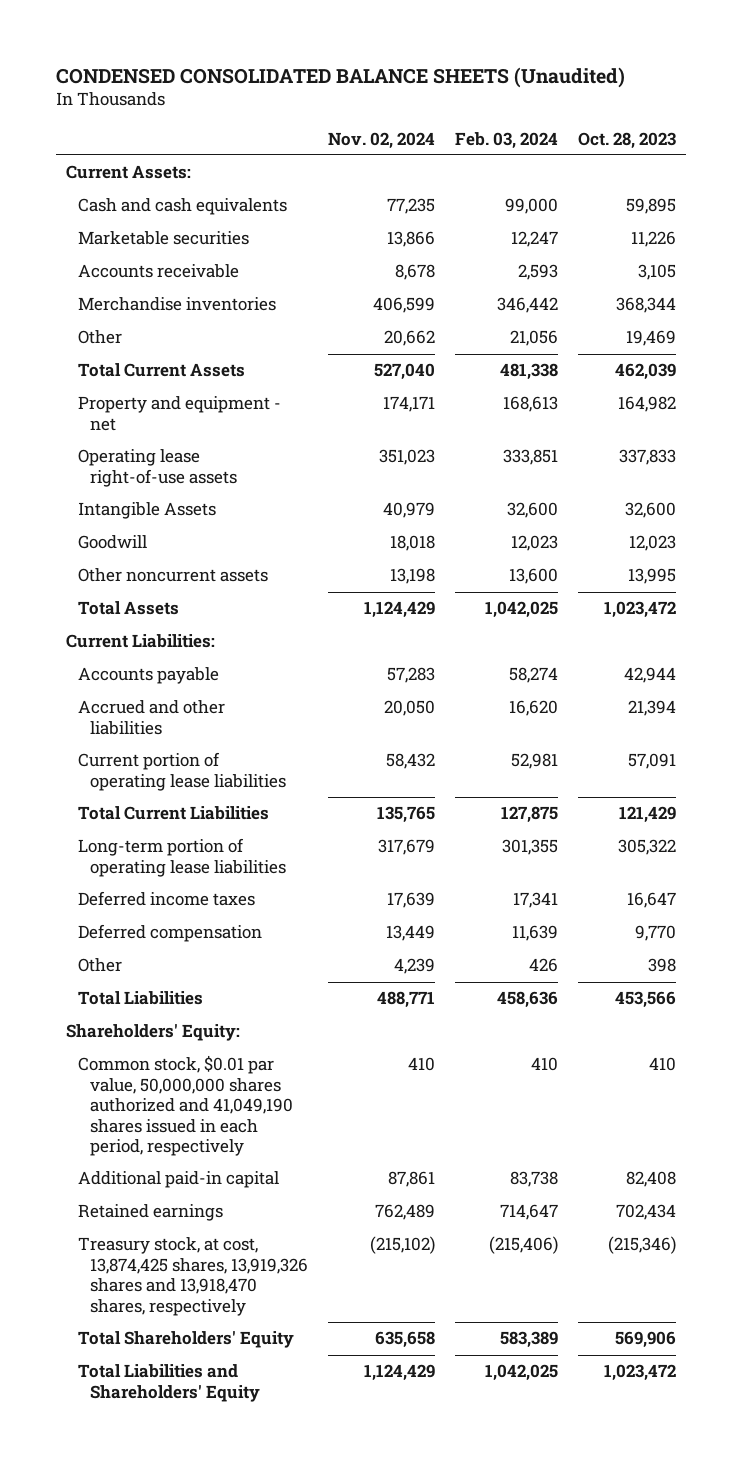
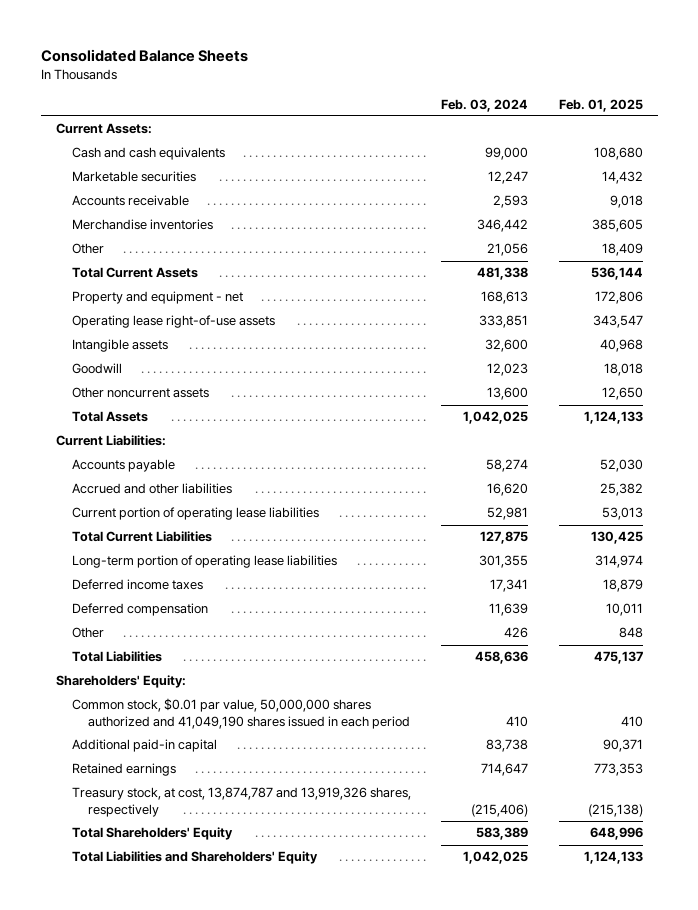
- CONDENSED CONSOLIDATED BALANCE SHEETS (Unaudited)
+ Consolidated Balance Sheets
- | Nov. 02, 2024 | Feb. 03, 2024 | Oct. 28, 2023
+ | Feb. 03, 2024 | Feb. 01, 2025
- Intangible Assets | 40,979 | 32,600 | 32,600
+ Intangible assets | 32,600 | 40,968
- Common stock, $0.01 par value, 50,000,000 shares authorized and 41,049,190 shares issued in each period, respectively | 410 | 410 | 410
+ Common stock, $0.01 par value, 50,000,000 shares authorized and 41,049,190 shares issued in each period | 410 | 410
- Treasury stock, at cost, 13,874,425 shares, 13,919,326 shares and 13,918,470 shares, respectively | (215,102) | (215,406) | (215,346)
+ Treasury stock, at cost, 13,874,787 and 13,919,326 shares, respectively | (215,406) | (215,138)

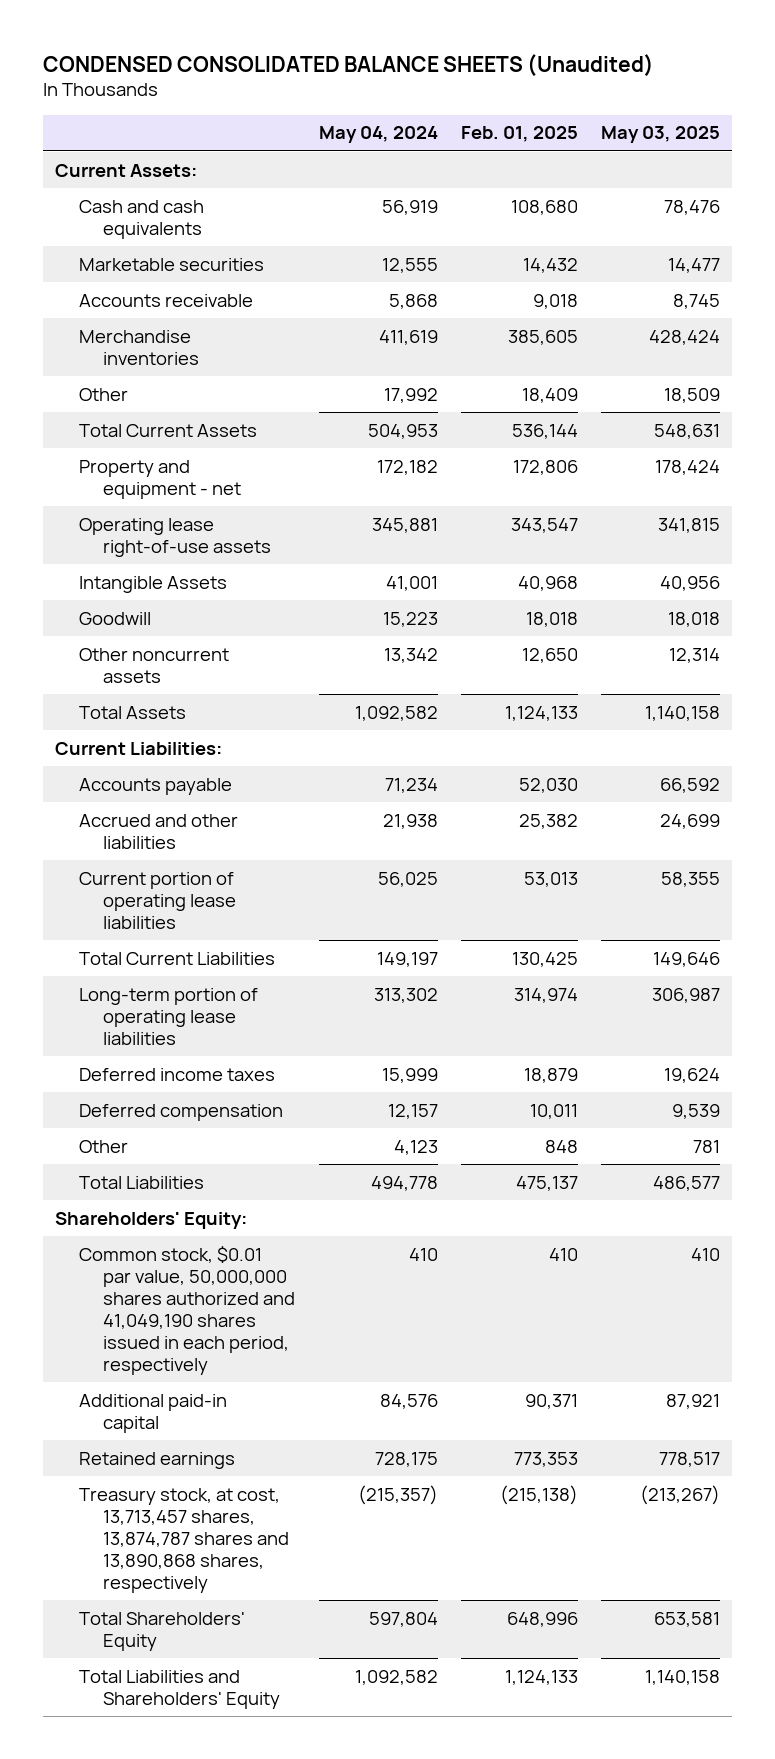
- Consolidated Balance Sheets
+ CONDENSED CONSOLIDATED BALANCE SHEETS (Unaudited)
- | Feb. 03, 2024 | Feb. 01, 2025
+ | May 04, 2024 | Feb. 01, 2025 | May 03, 2025
- Intangible assets | 32,600 | 40,968
+ Intangible Assets | 41,001 | 40,968 | 40,956
- Common stock, $0.01 par value, 50,000,000 shares authorized and 41,049,190 shares issued in each period | 410 | 410
+ Common stock, $0.01 par value, 50,000,000 shares authorized and 41,049,190 shares issued in each period, respectively | 410 | 410 | 410
- Treasury stock, at cost, 13,874,787 and 13,919,326 shares, respectively | (215,406) | (215,138)
+ Treasury stock, at cost, 13,713,457 shares, 13,874,787 shares and 13,890,868 shares, respectively | (215,357) | (215,138) | (213,267)

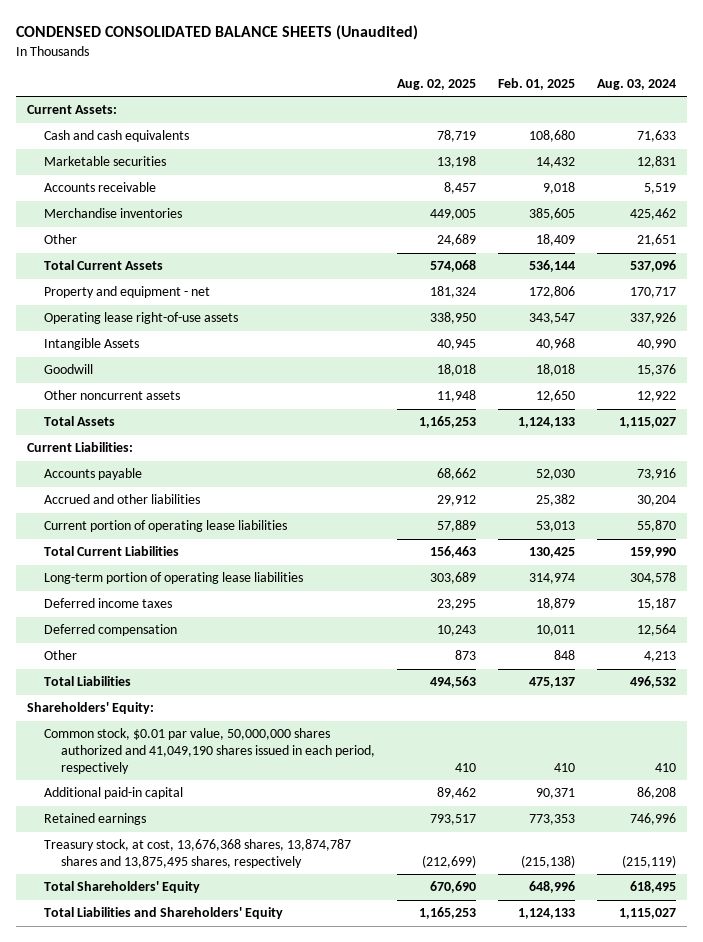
- | May 04, 2024 | Feb. 01, 2025 | May 03, 2025
+ | Aug. 02, 2025 | Feb. 01, 2025 | Aug. 03, 2024
- Treasury stock, at cost, 13,713,457 shares, 13,874,787 shares and 13,890,868 shares, respectively | (215,357) | (215,138) | (213,267)
+ Treasury stock, at cost, 13,676,368 shares, 13,874,787 shares and 13,875,495 shares, respectively | (212,699) | (215,138) | (215,119)

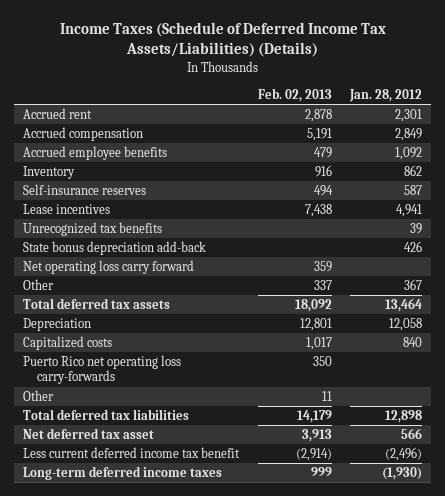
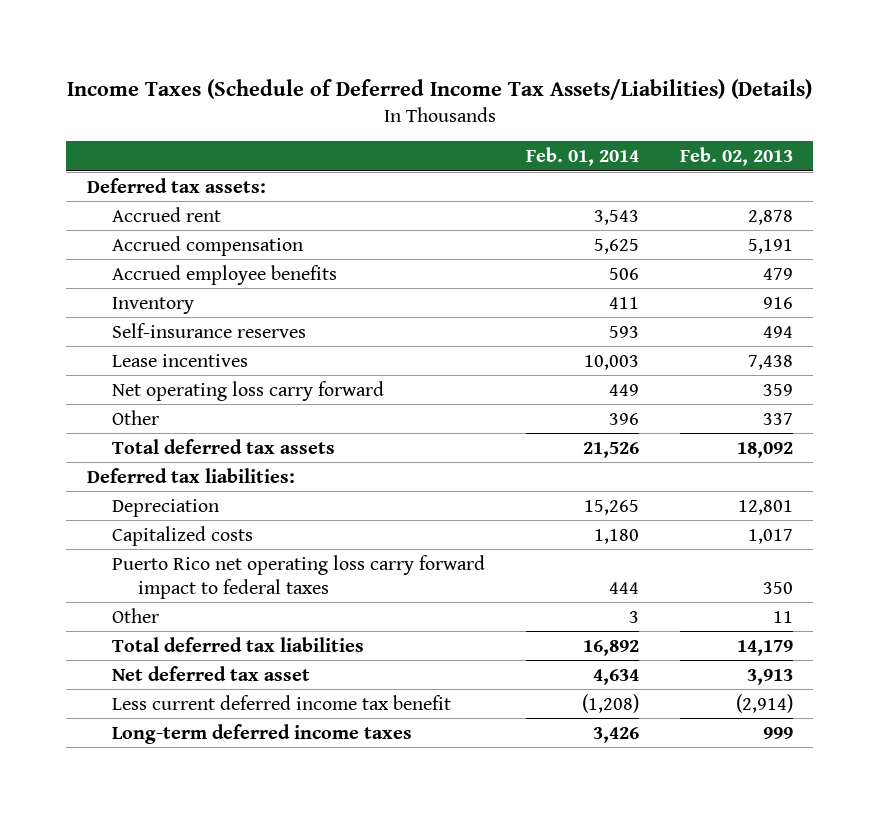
- | Feb. 02, 2013 | Jan. 28, 2012
+ | Feb. 01, 2014 | Feb. 02, 2013
+ Deferred tax assets:
- Unrecognized tax benefits | | 39
- State bonus depreciation add-back | | 426
+ Deferred tax liabilities:
- Puerto Rico net operating loss carry-forwards | 350 |
+ Puerto Rico net operating loss carry forward impact to federal taxes | 444 | 350

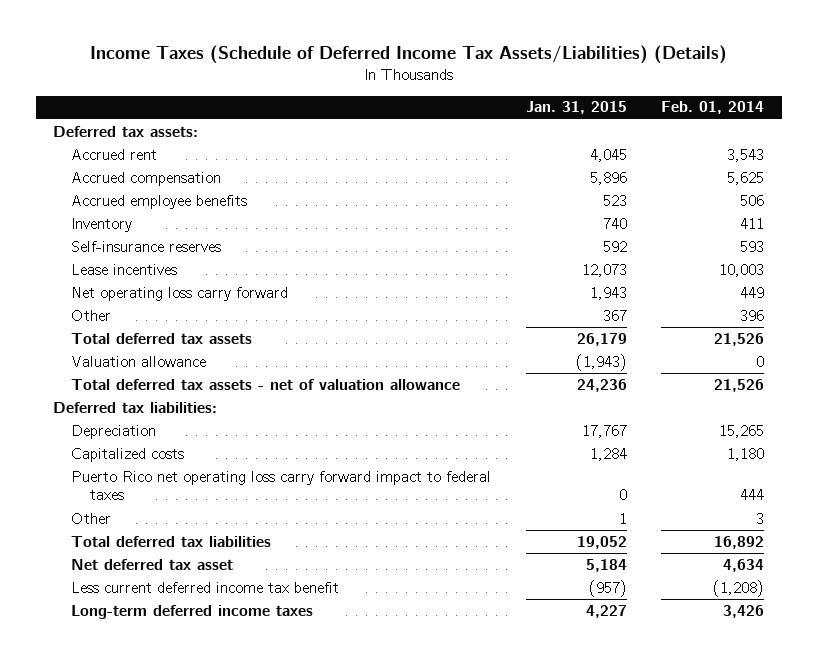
- | Feb. 01, 2014 | Feb. 02, 2013
+ | Jan. 31, 2015 | Feb. 01, 2014
+ Valuation allowance | (1,943) | 0
+ Total deferred tax assets - net of valuation allowance | 24,236 | 21,526

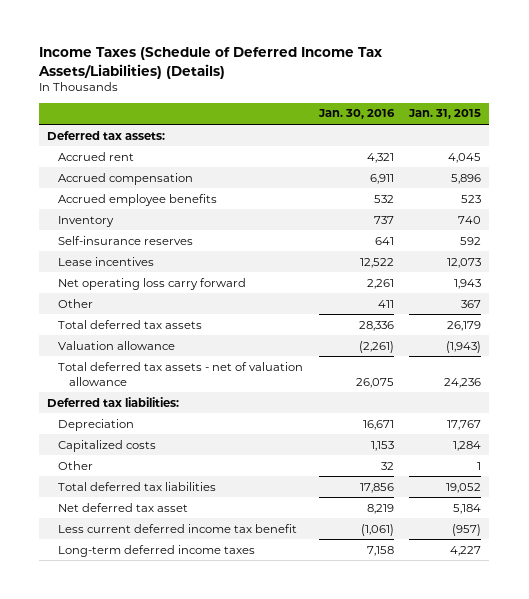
- | Jan. 31, 2015 | Feb. 01, 2014
+ | Jan. 30, 2016 | Jan. 31, 2015
- Puerto Rico net operating loss carry forward impact to federal taxes | 0 | 444

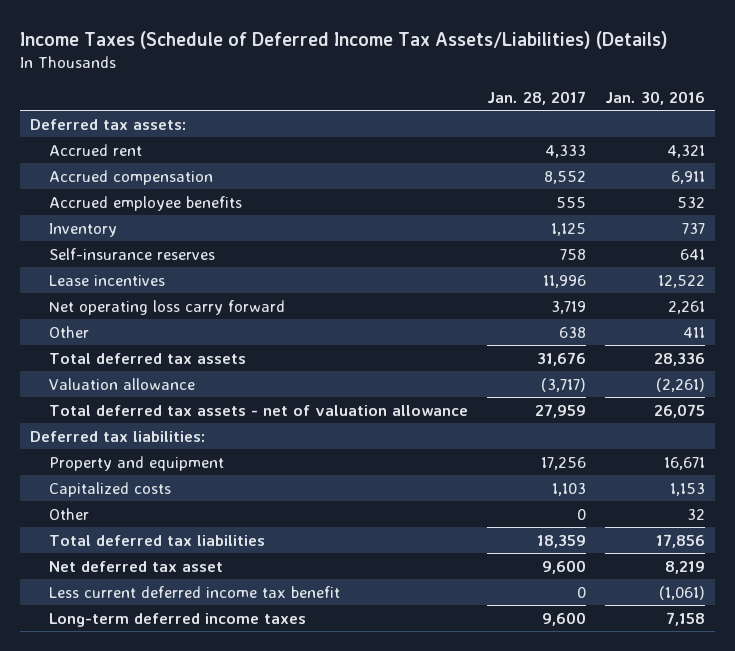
- | Jan. 30, 2016 | Jan. 31, 2015
+ | Jan. 28, 2017 | Jan. 30, 2016
- Depreciation | 16,671 | 17,767
+ Property and equipment | 17,256 | 16,671

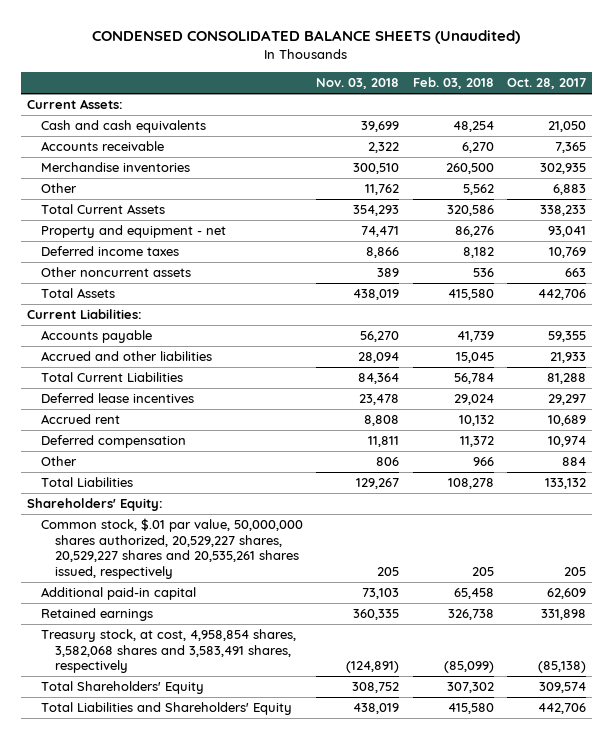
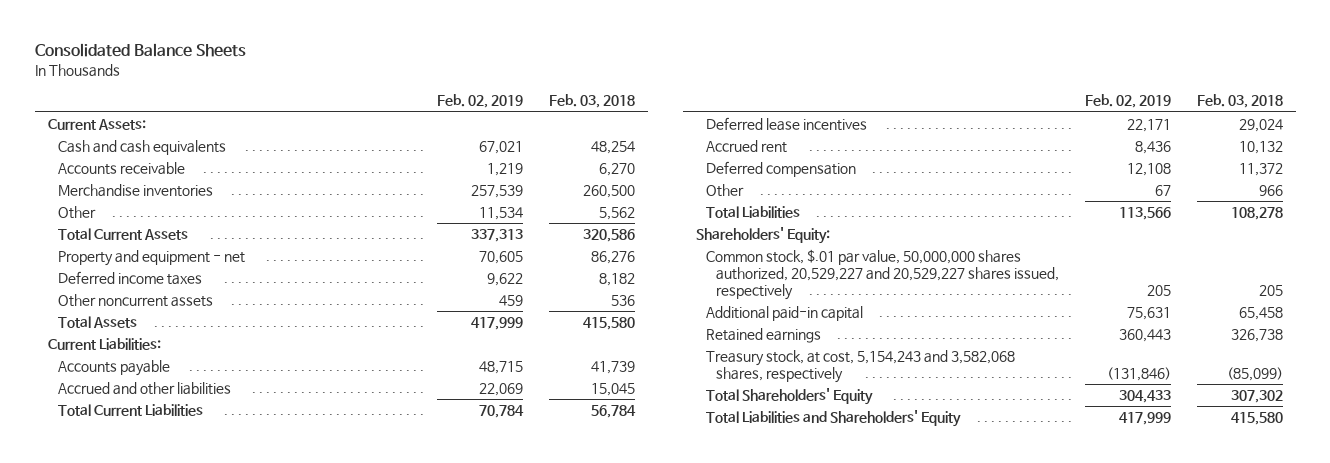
- CONDENSED CONSOLIDATED BALANCE SHEETS (Unaudited)
+ Consolidated Balance Sheets
- | Nov. 03, 2018 | Feb. 03, 2018 | Oct. 28, 2017
+ | Feb. 02, 2019 | Feb. 03, 2018
- Common stock, $.01 par value, 50,000,000 shares authorized, 20,529,227 shares, 20,529,227 shares and 20,535,261 shares issued, respectively | 205 | 205 | 205
+ Common stock, $.01 par value, 50,000,000 shares authorized, 20,529,227 and 20,529,227 shares issued, respectively | 205 | 205
- Treasury stock, at cost, 4,958,854 shares, 3,582,068 shares and 3,583,491 shares, respectively | (124,891) | (85,099) | (85,138)
+ Treasury stock, at cost, 5,154,243 and 3,582,068 shares, respectively | (131,846) | (85,099)

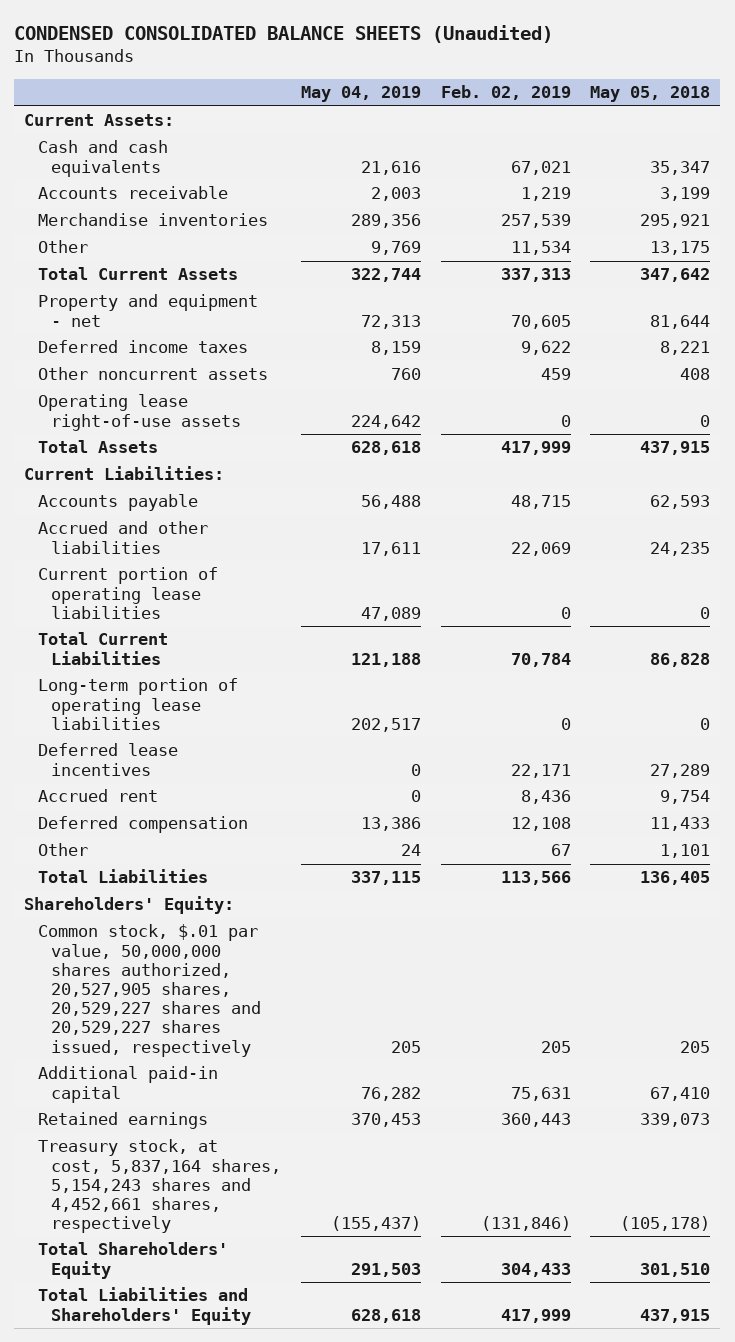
- Consolidated Balance Sheets
+ CONDENSED CONSOLIDATED BALANCE SHEETS (Unaudited)
- | Feb. 02, 2019 | Feb. 03, 2018
+ | May 04, 2019 | Feb. 02, 2019 | May 05, 2018
+ Operating lease right-of-use assets | 224,642 | 0 | 0
+ Current portion of operating lease liabilities | 47,089 | 0 | 0
+ Long-term portion of operating lease liabilities | 202,517 | 0 | 0
- Common stock, $.01 par value, 50,000,000 shares authorized, 20,529,227 and 20,529,227 shares issued, respectively | 205 | 205
+ Common stock, $.01 par value, 50,000,000 shares authorized, 20,527,905 shares, 20,529,227 shares and 20,529,227 shares issued, respectively | 205 | 205 | 205
- Treasury stock, at cost, 5,154,243 and 3,582,068 shares, respectively | (131,846) | (85,099)
+ Treasury stock, at cost, 5,837,164 shares, 5,154,243 shares and 4,452,661 shares, respectively | (155,437) | (131,846) | (105,178)

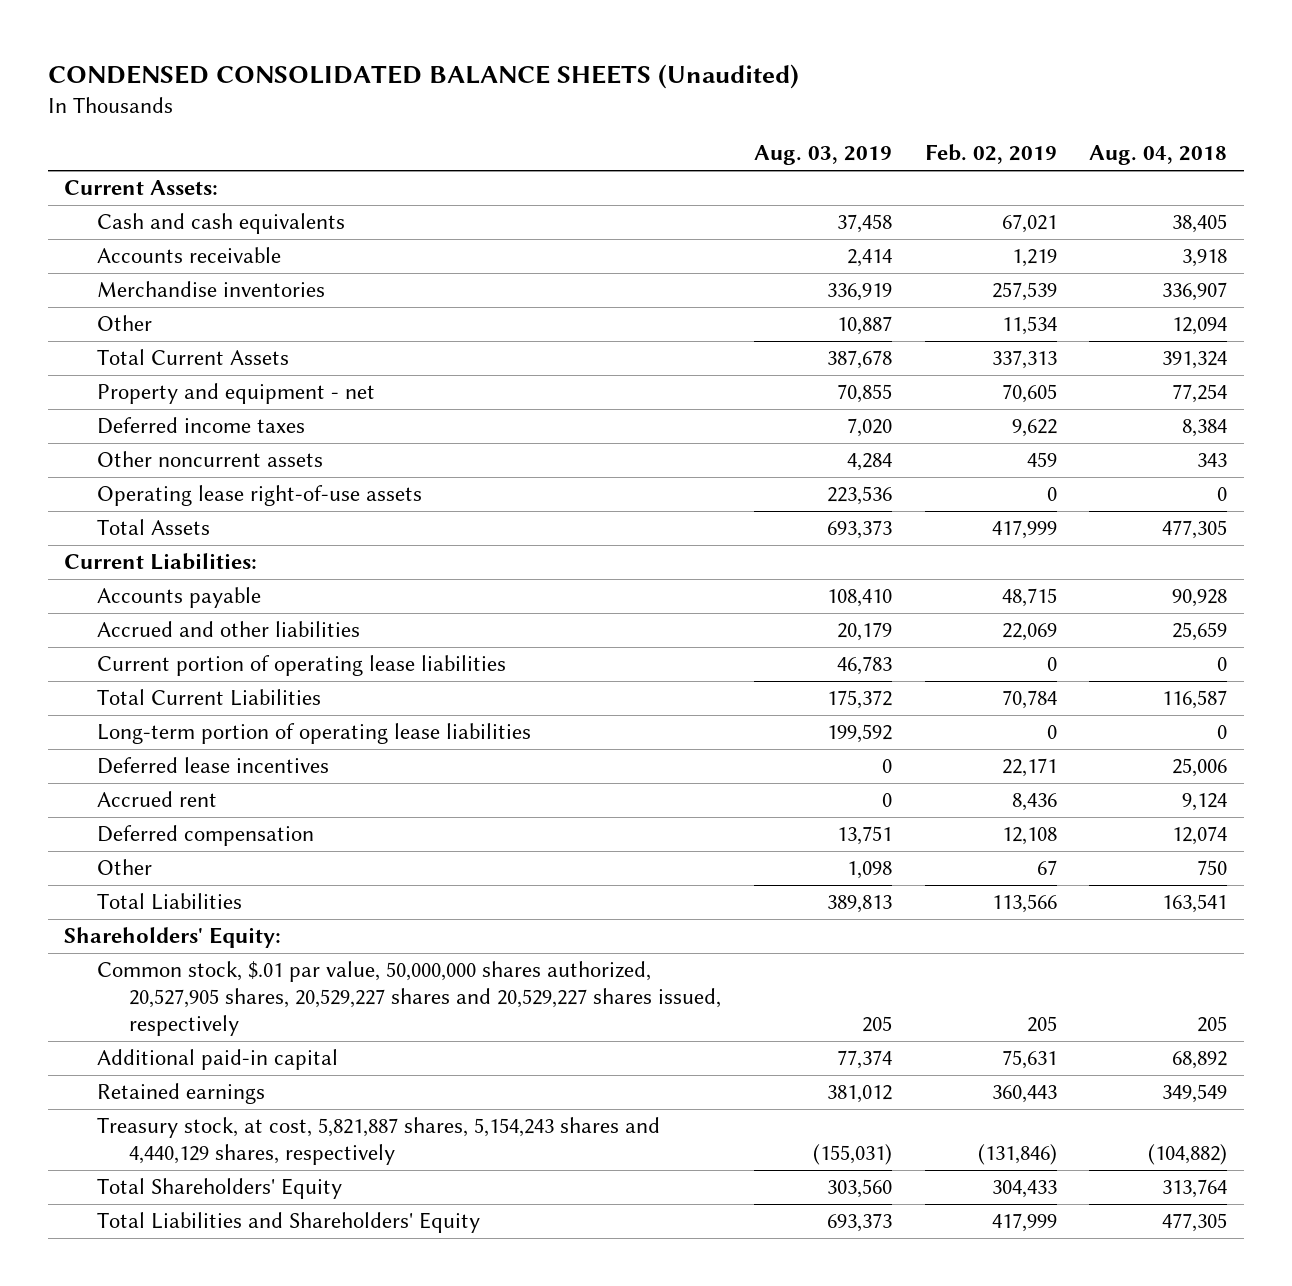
- | May 04, 2019 | Feb. 02, 2019 | May 05, 2018
+ | Aug. 03, 2019 | Feb. 02, 2019 | Aug. 04, 2018
- Treasury stock, at cost, 5,837,164 shares, 5,154,243 shares and 4,452,661 shares, respectively | (155,437) | (131,846) | (105,178)
+ Treasury stock, at cost, 5,821,887 shares, 5,154,243 shares and 4,440,129 shares, respectively | (155,031) | (131,846) | (104,882)

